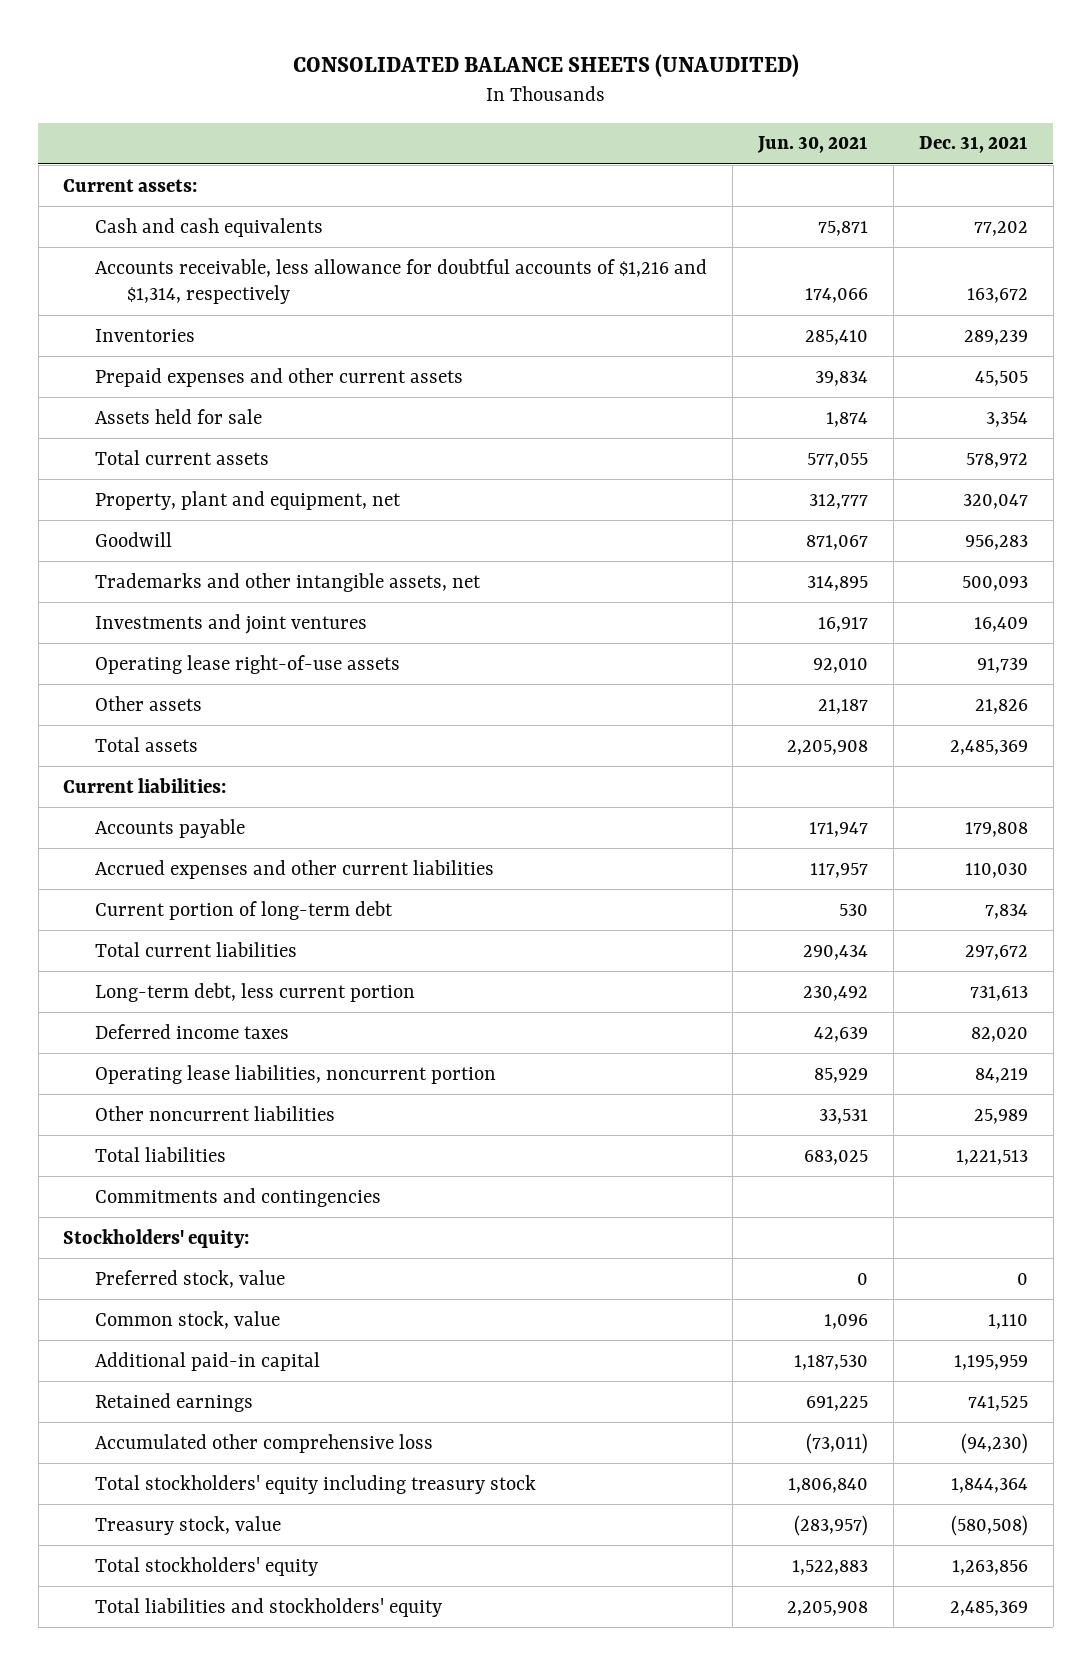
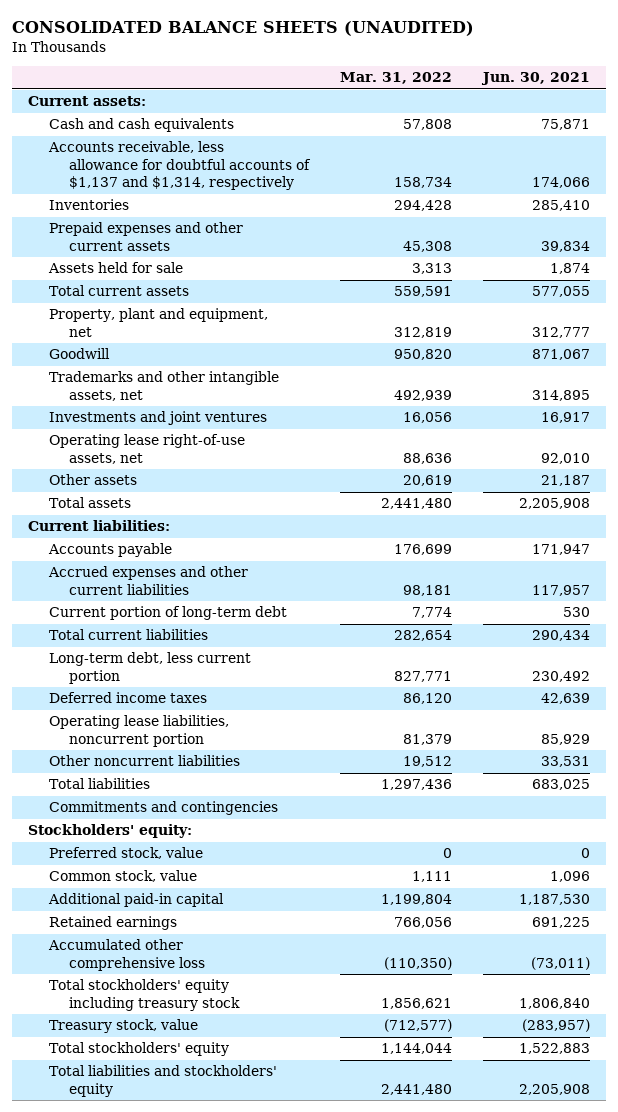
- | Jun. 30, 2021 | Dec. 31, 2021
+ | Mar. 31, 2022 | Jun. 30, 2021
- Accounts receivable, less allowance for doubtful accounts of $1,216 and $1,314, respectively | 174,066 | 163,672
+ Accounts receivable, less allowance for doubtful accounts of $1,137 and $1,314, respectively | 158,734 | 174,066
- Operating lease right-of-use assets | 92,010 | 91,739
+ Operating lease right-of-use assets, net | 88,636 | 92,010

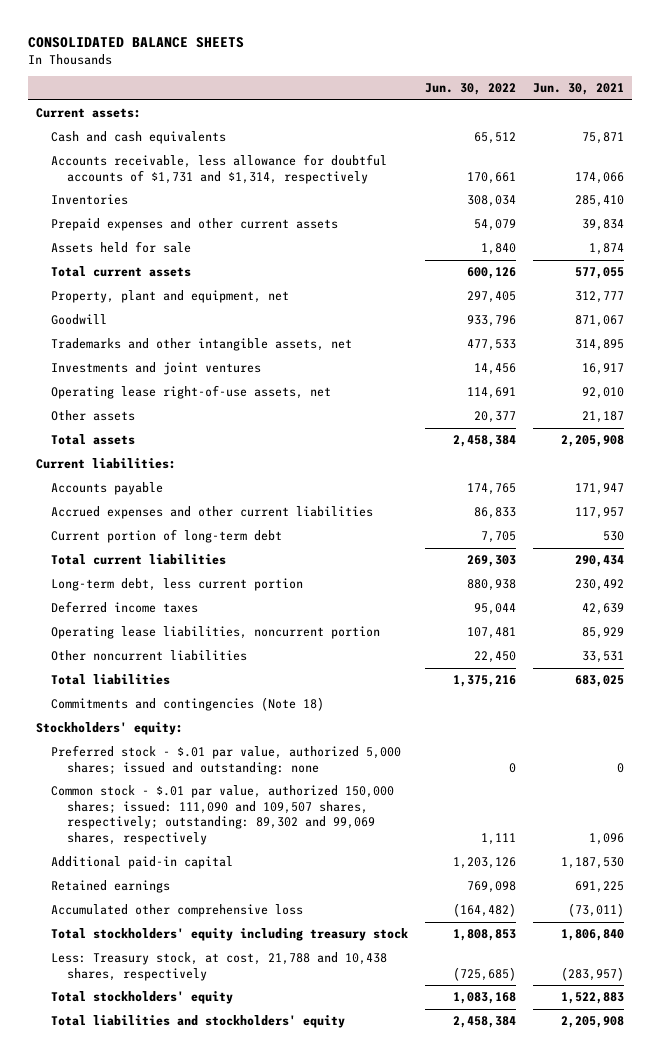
- CONSOLIDATED BALANCE SHEETS (UNAUDITED)
+ CONSOLIDATED BALANCE SHEETS
- | Mar. 31, 2022 | Jun. 30, 2021
+ | Jun. 30, 2022 | Jun. 30, 2021
- Accounts receivable, less allowance for doubtful accounts of $1,137 and $1,314, respectively | 158,734 | 174,066
+ Accounts receivable, less allowance for doubtful accounts of $1,731 and $1,314, respectively | 170,661 | 174,066
- Commitments and contingencies
+ Commitments and contingencies (Note 18)
- Preferred stock, value | 0 | 0
- Common stock, value | 1,111 | 1,096
+ Preferred stock - $.01 par value, authorized 5,000 shares; issued and outstanding: none | 0 | 0
+ Common stock - $.01 par value, authorized 150,000 shares; issued: 111,090 and 109,507 shares, respectively; outstanding: 89,302 and 99,069 shares, respectively | 1,111 | 1,096
- Treasury stock, value | (712,577) | (283,957)
+ Less: Treasury stock, at cost, 21,788 and 10,438 shares, respectively | (725,685) | (283,957)

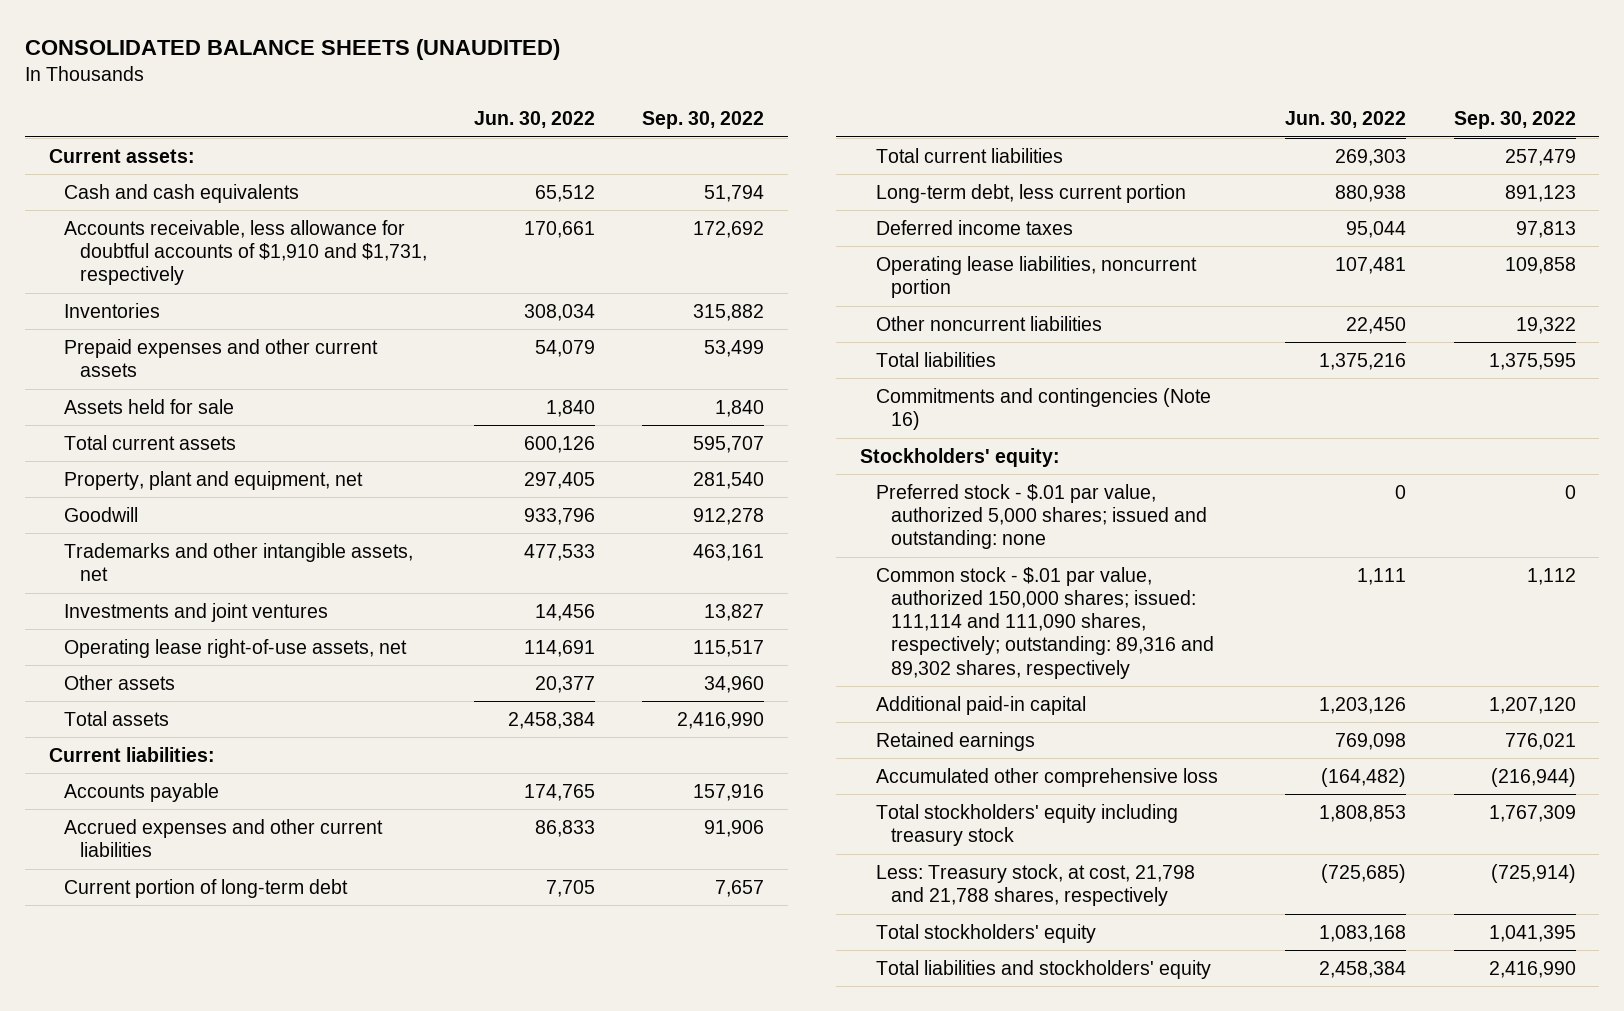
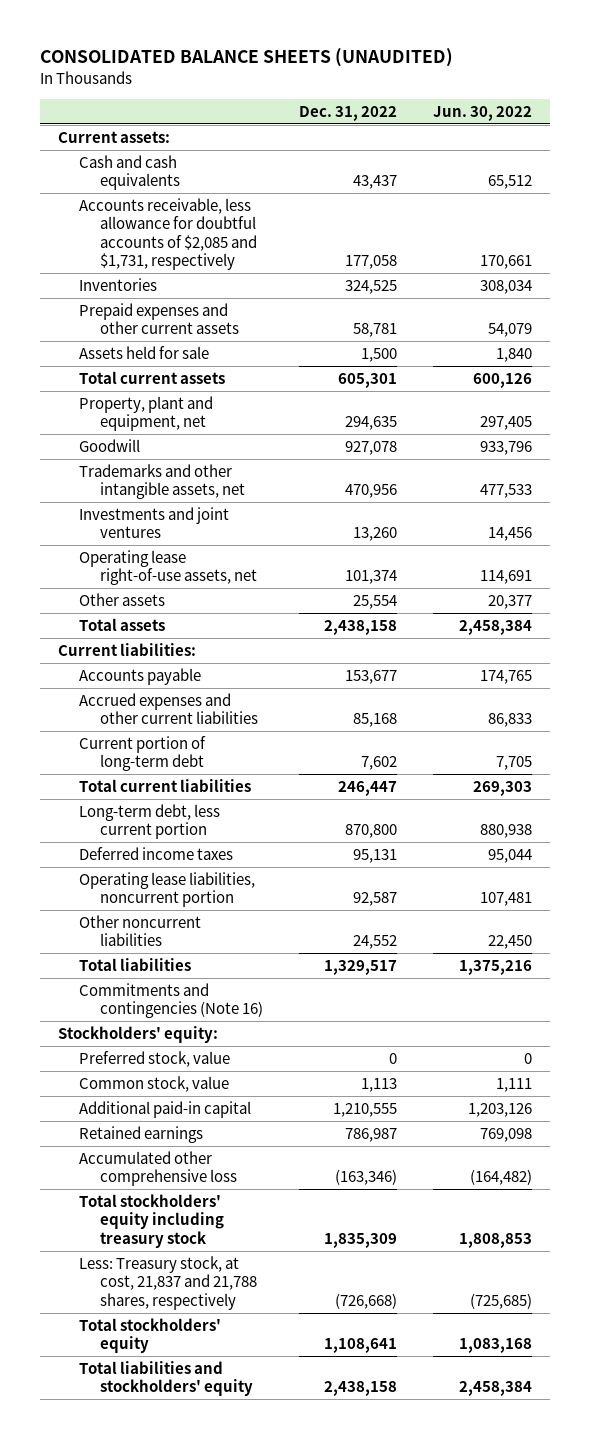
- | Jun. 30, 2022 | Sep. 30, 2022
+ | Dec. 31, 2022 | Jun. 30, 2022
- Accounts receivable, less allowance for doubtful accounts of $1,910 and $1,731, respectively | 170,661 | 172,692
+ Accounts receivable, less allowance for doubtful accounts of $2,085 and $1,731, respectively | 177,058 | 170,661
- Preferred stock - $.01 par value, authorized 5,000 shares; issued and outstanding: none | 0 | 0
- Common stock - $.01 par value, authorized 150,000 shares; issued: 111,114 and 111,090 shares, respectively; outstanding: 89,316 and 89,302 shares, respectively | 1,111 | 1,112
+ Preferred stock, value | 0 | 0
+ Common stock, value | 1,113 | 1,111
- Less: Treasury stock, at cost, 21,798 and 21,788 shares, respectively | (725,685) | (725,914)
+ Less: Treasury stock, at cost, 21,837 and 21,788 shares, respectively | (726,668) | (725,685)

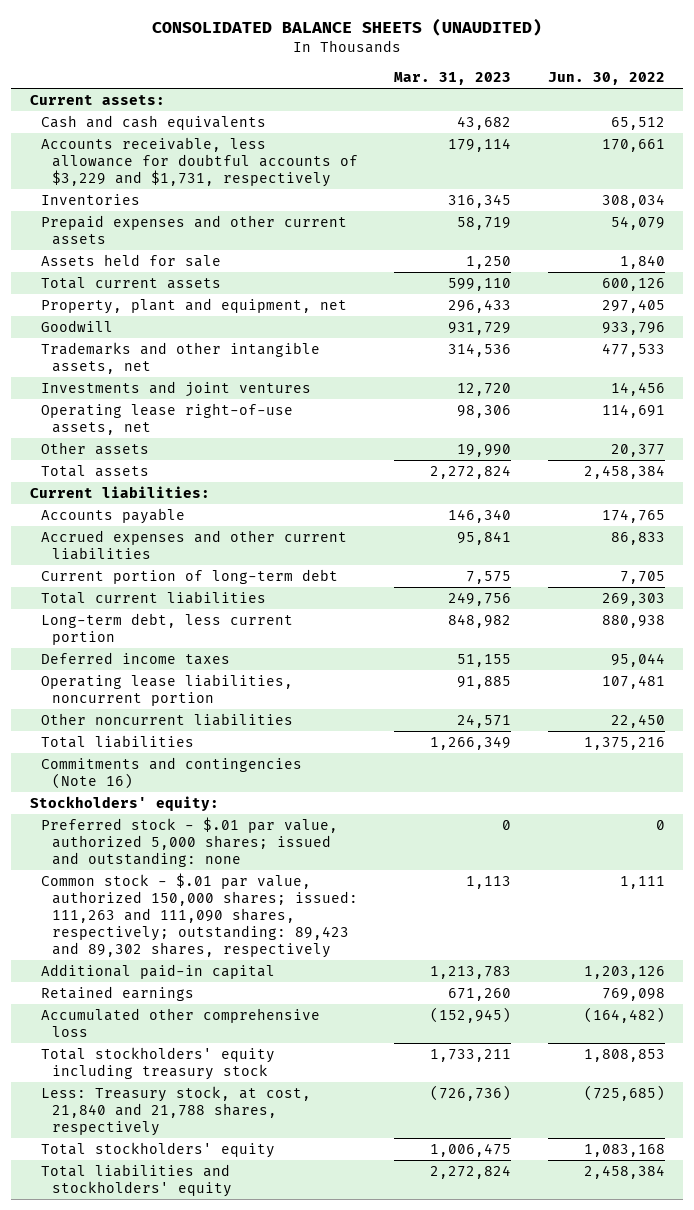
- | Dec. 31, 2022 | Jun. 30, 2022
+ | Mar. 31, 2023 | Jun. 30, 2022
- Accounts receivable, less allowance for doubtful accounts of $2,085 and $1,731, respectively | 177,058 | 170,661
+ Accounts receivable, less allowance for doubtful accounts of $3,229 and $1,731, respectively | 179,114 | 170,661
- Preferred stock, value | 0 | 0
- Common stock, value | 1,113 | 1,111
+ Preferred stock - $.01 par value, authorized 5,000 shares; issued and outstanding: none | 0 | 0
+ Common stock - $.01 par value, authorized 150,000 shares; issued: 111,263 and 111,090 shares, respectively; outstanding: 89,423 and 89,302 shares, respectively | 1,113 | 1,111
- Less: Treasury stock, at cost, 21,837 and 21,788 shares, respectively | (726,668) | (725,685)
+ Less: Treasury stock, at cost, 21,840 and 21,788 shares, respectively | (726,736) | (725,685)

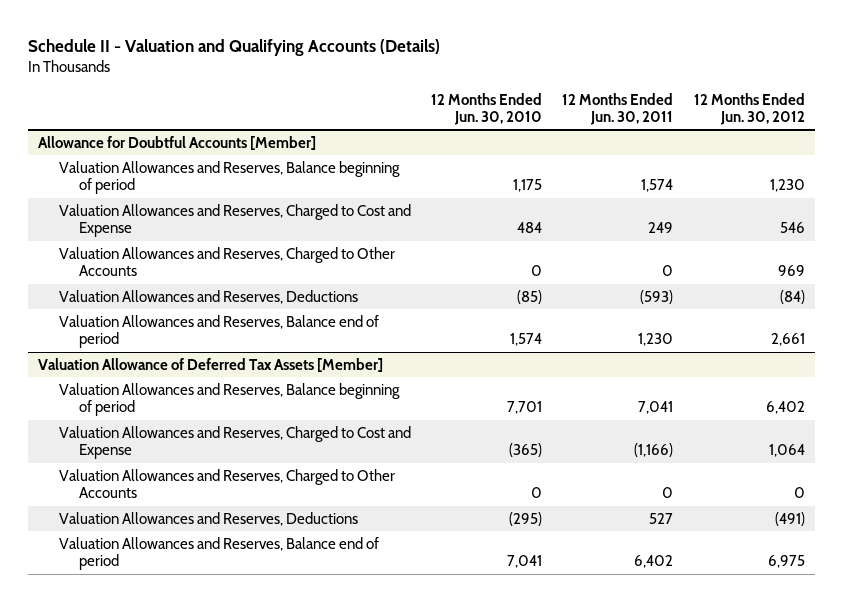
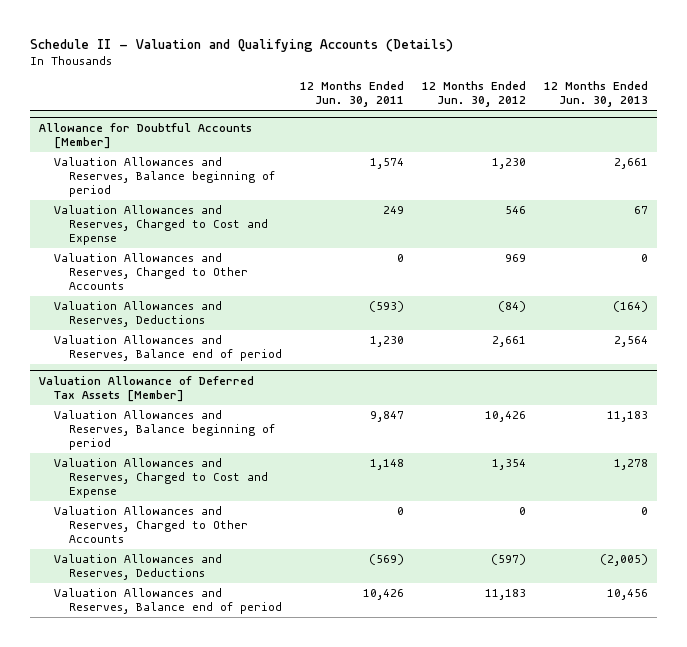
- | 12 Months Ended Jun. 30, 2010 | 12 Months Ended Jun. 30, 2011 | 12 Months Ended Jun. 30, 2012
+ | 12 Months Ended Jun. 30, 2011 | 12 Months Ended Jun. 30, 2012 | 12 Months Ended Jun. 30, 2013
@ Valuation Allowance of Deferred Tax Assets [Member]
- Valuation Allowances and Reserves, Balance beginning of period | 7,701 | 7,041 | 6,402
- Valuation Allowances and Reserves, Charged to Cost and Expense | (365) | (1,166) | 1,064
+ Valuation Allowances and Reserves, Balance beginning of period | 9,847 | 10,426 | 11,183
+ Valuation Allowances and Reserves, Charged to Cost and Expense | 1,148 | 1,354 | 1,278
- Valuation Allowances and Reserves, Deductions | (295) | 527 | (491)
- Valuation Allowances and Reserves, Balance end of period | 7,041 | 6,402 | 6,975
+ Valuation Allowances and Reserves, Deductions | (569) | (597) | (2,005)
+ Valuation Allowances and Reserves, Balance end of period | 10,426 | 11,183 | 10,456

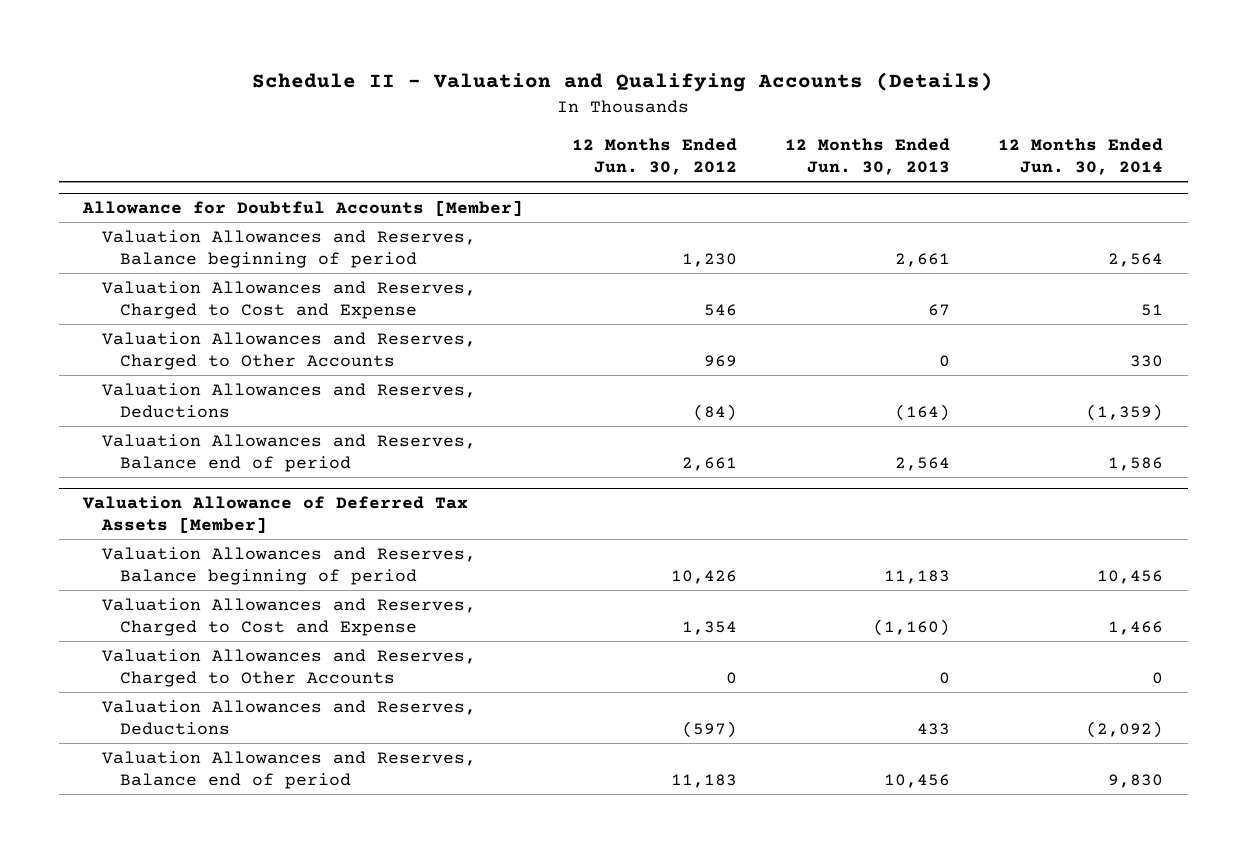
- | 12 Months Ended Jun. 30, 2011 | 12 Months Ended Jun. 30, 2012 | 12 Months Ended Jun. 30, 2013
+ | 12 Months Ended Jun. 30, 2012 | 12 Months Ended Jun. 30, 2013 | 12 Months Ended Jun. 30, 2014
@ Valuation Allowance of Deferred Tax Assets [Member]
- Valuation Allowances and Reserves, Charged to Cost and Expense | 1,148 | 1,354 | 1,278
+ Valuation Allowances and Reserves, Charged to Cost and Expense | 1,354 | (1,160) | 1,466
- Valuation Allowances and Reserves, Deductions | (569) | (597) | (2,005)
+ Valuation Allowances and Reserves, Deductions | (597) | 433 | (2,092)

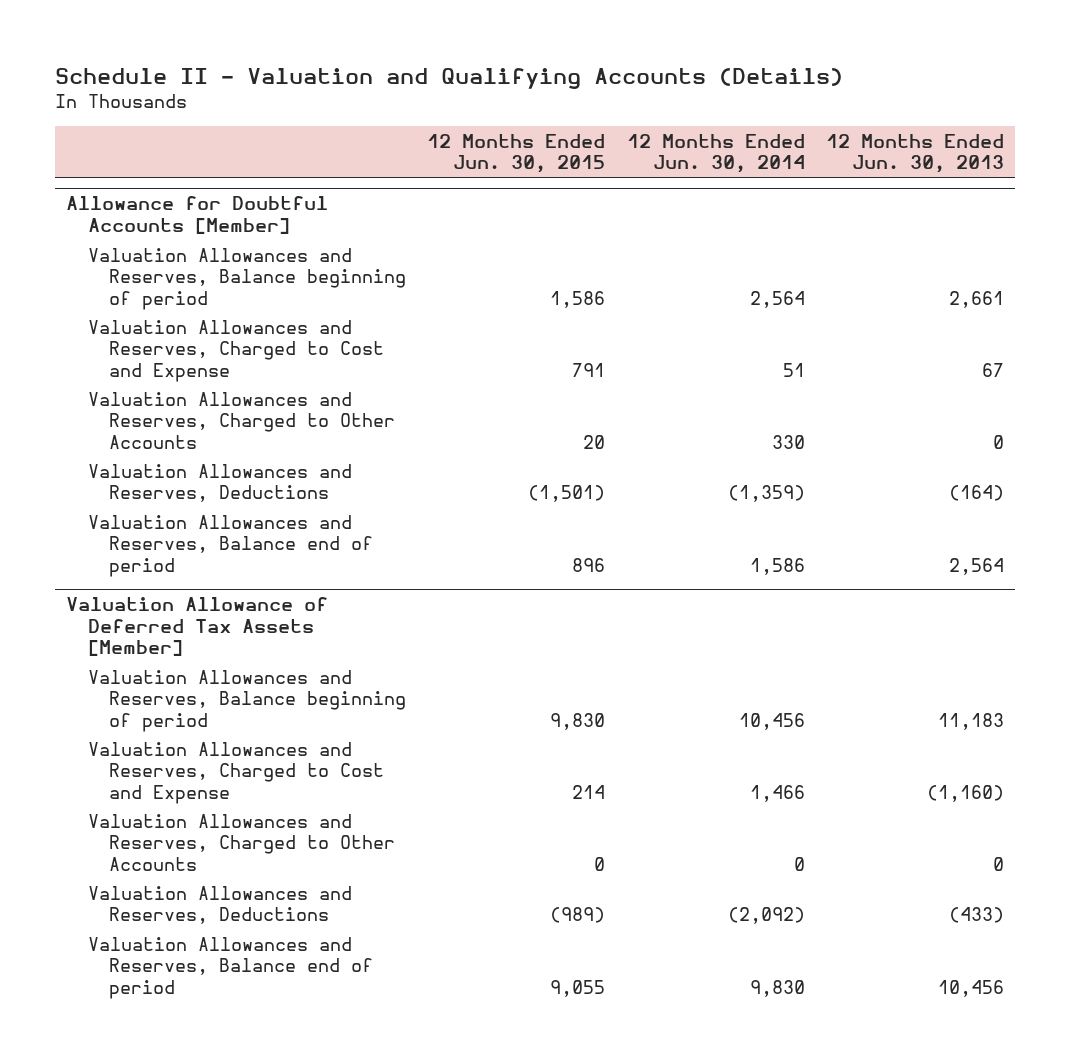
- | 12 Months Ended Jun. 30, 2012 | 12 Months Ended Jun. 30, 2013 | 12 Months Ended Jun. 30, 2014
+ | 12 Months Ended Jun. 30, 2015 | 12 Months Ended Jun. 30, 2014 | 12 Months Ended Jun. 30, 2013
@ Valuation Allowance of Deferred Tax Assets [Member]
- Valuation Allowances and Reserves, Deductions | (597) | 433 | (2,092)
+ Valuation Allowances and Reserves, Deductions | (989) | (2,092) | (433)

